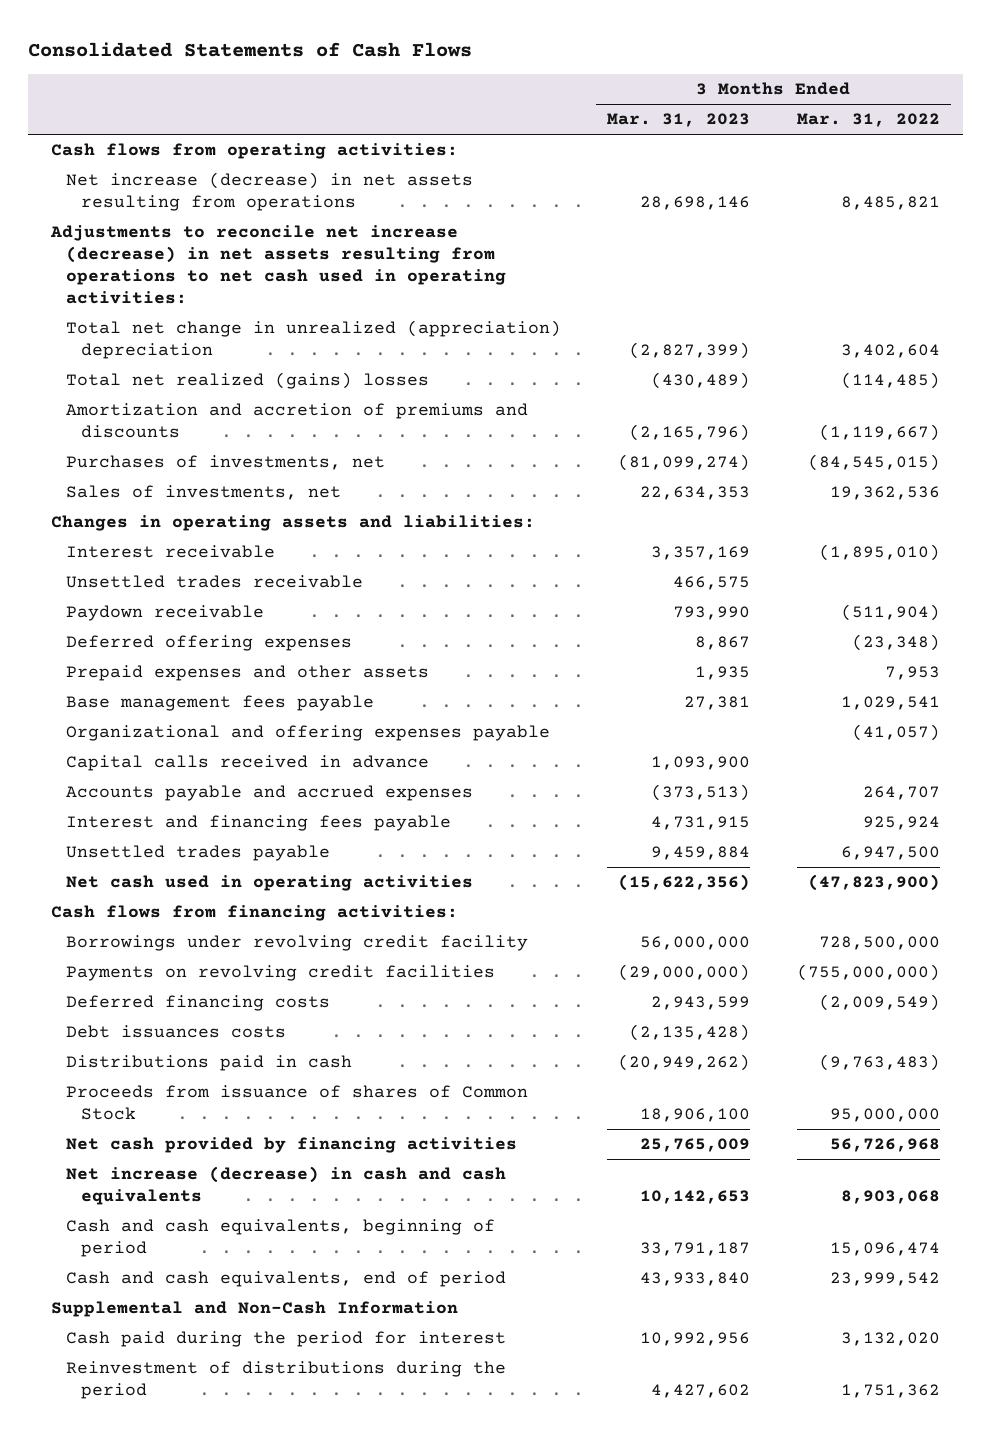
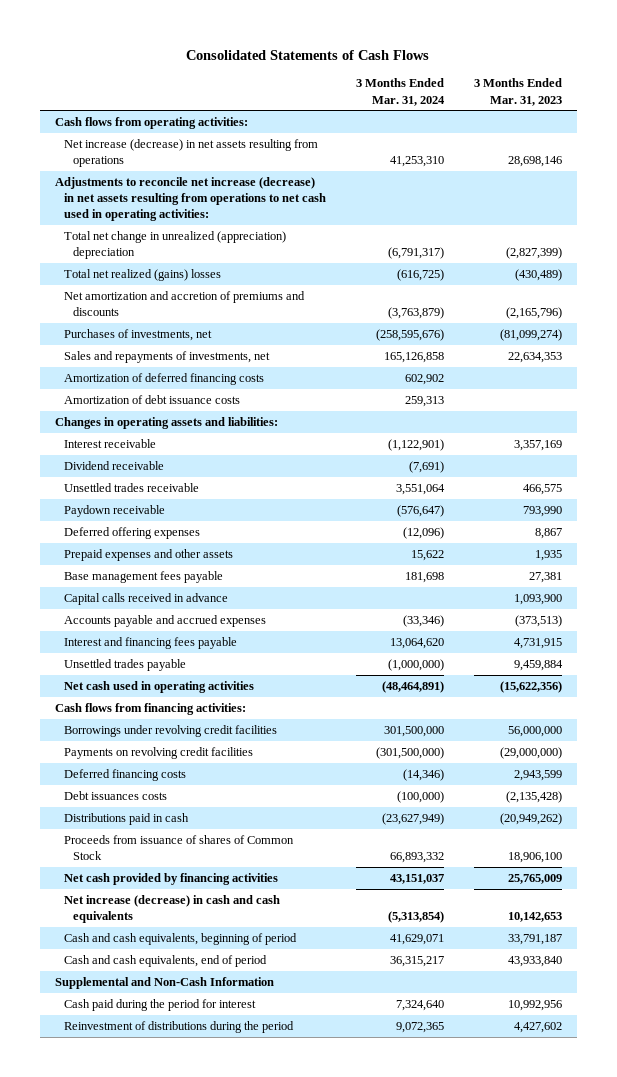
- | 3 Months Ended Mar. 31, 2023 | 3 Months Ended Mar. 31, 2022
+ | 3 Months Ended Mar. 31, 2024 | 3 Months Ended Mar. 31, 2023
- Amortization and accretion of premiums and discounts | (2,165,796) | (1,119,667)
+ Net amortization and accretion of premiums and discounts | (3,763,879) | (2,165,796)
- Sales of investments, net | 22,634,353 | 19,362,536
+ Sales and repayments of investments, net | 165,126,858 | 22,634,353
+ Amortization of deferred financing costs | 602,902 |
+ Amortization of debt issuance costs | 259,313 |
+ Dividend receivable | (7,691) |
- Organizational and offering expenses payable | | (41,057)
- Borrowings under revolving credit facility | 56,000,000 | 728,500,000
+ Borrowings under revolving credit facilities | 301,500,000 | 56,000,000

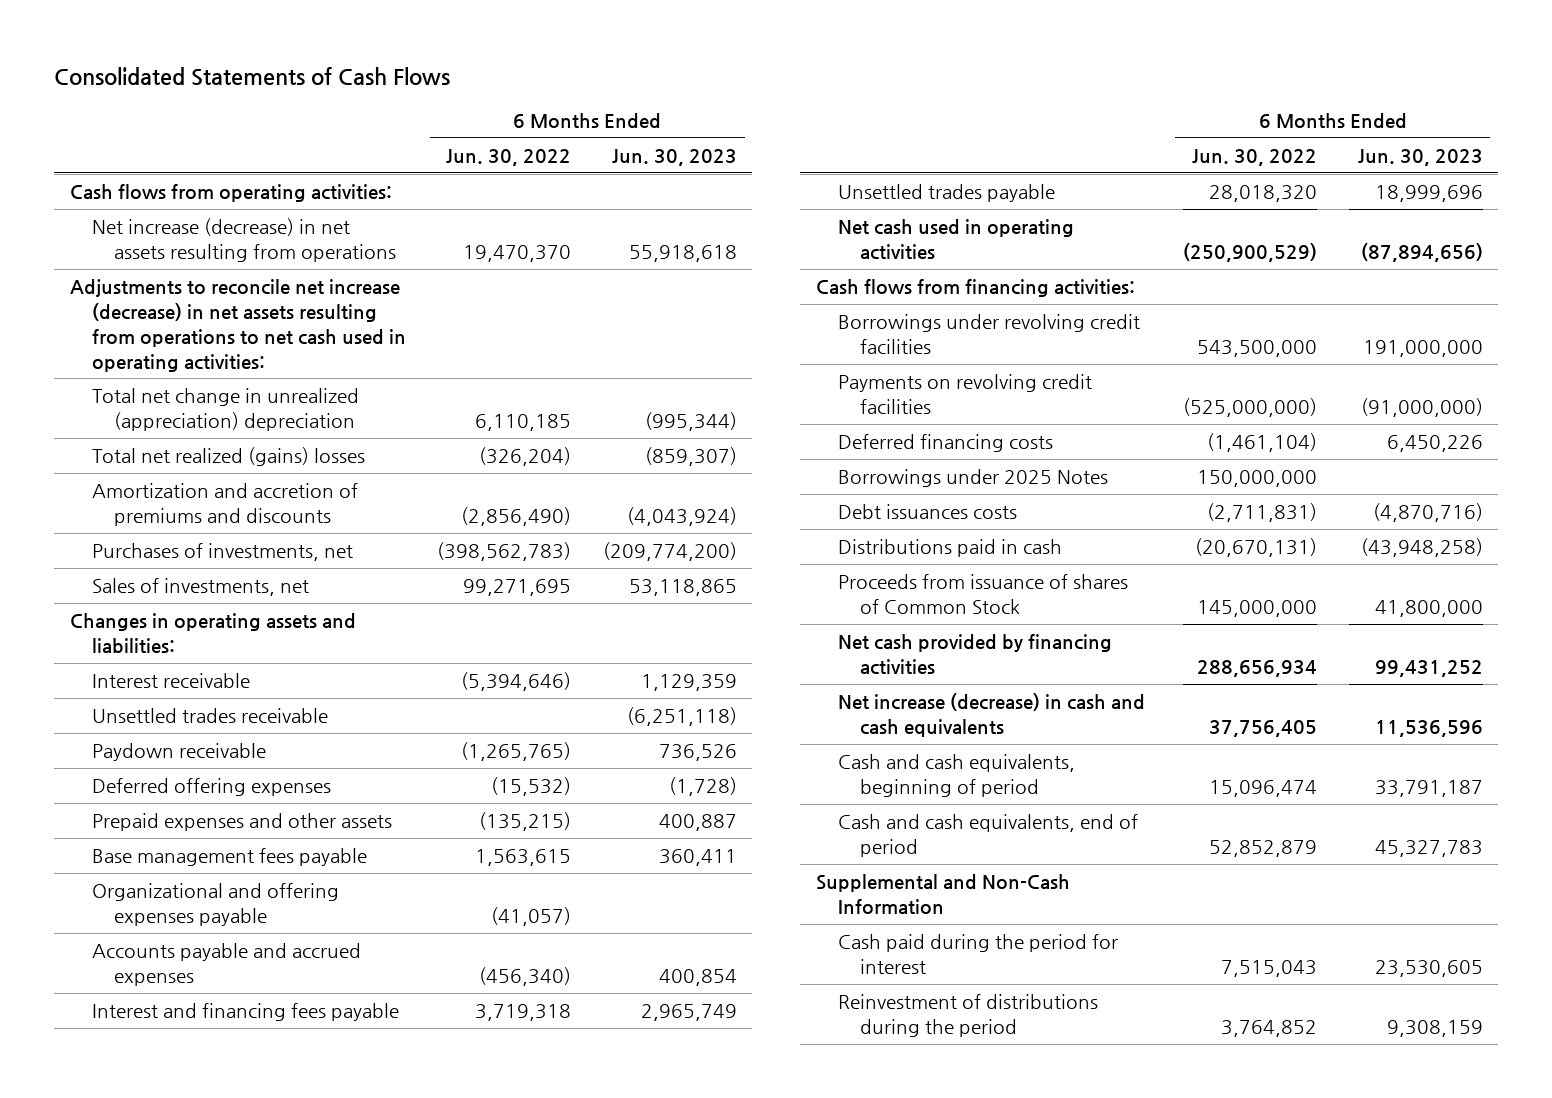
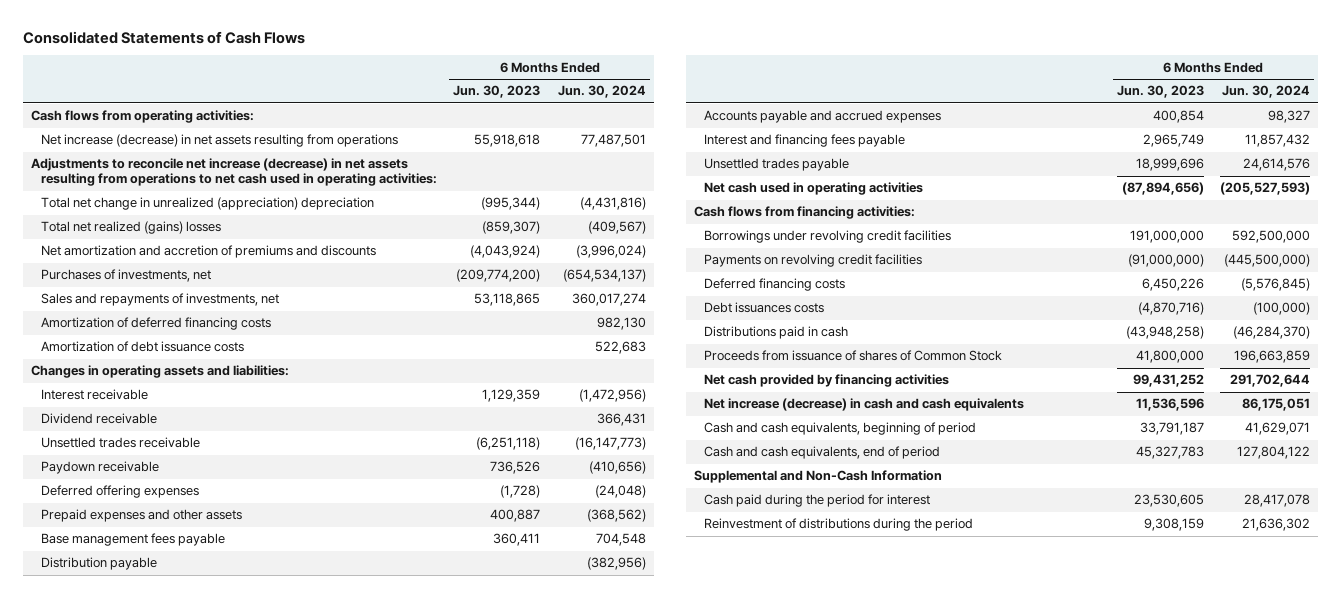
- | 6 Months Ended Jun. 30, 2022 | 6 Months Ended Jun. 30, 2023
+ | 6 Months Ended Jun. 30, 2023 | 6 Months Ended Jun. 30, 2024
- Amortization and accretion of premiums and discounts | (2,856,490) | (4,043,924)
+ Net amortization and accretion of premiums and discounts | (4,043,924) | (3,996,024)
- Sales of investments, net | 99,271,695 | 53,118,865
+ Sales and repayments of investments, net | 53,118,865 | 360,017,274
+ Amortization of deferred financing costs | | 982,130
+ Amortization of debt issuance costs | | 522,683
+ Dividend receivable | | 366,431
- Organizational and offering expenses payable | (41,057) |
+ Distribution payable | | (382,956)
- Borrowings under 2025 Notes | 150,000,000 |

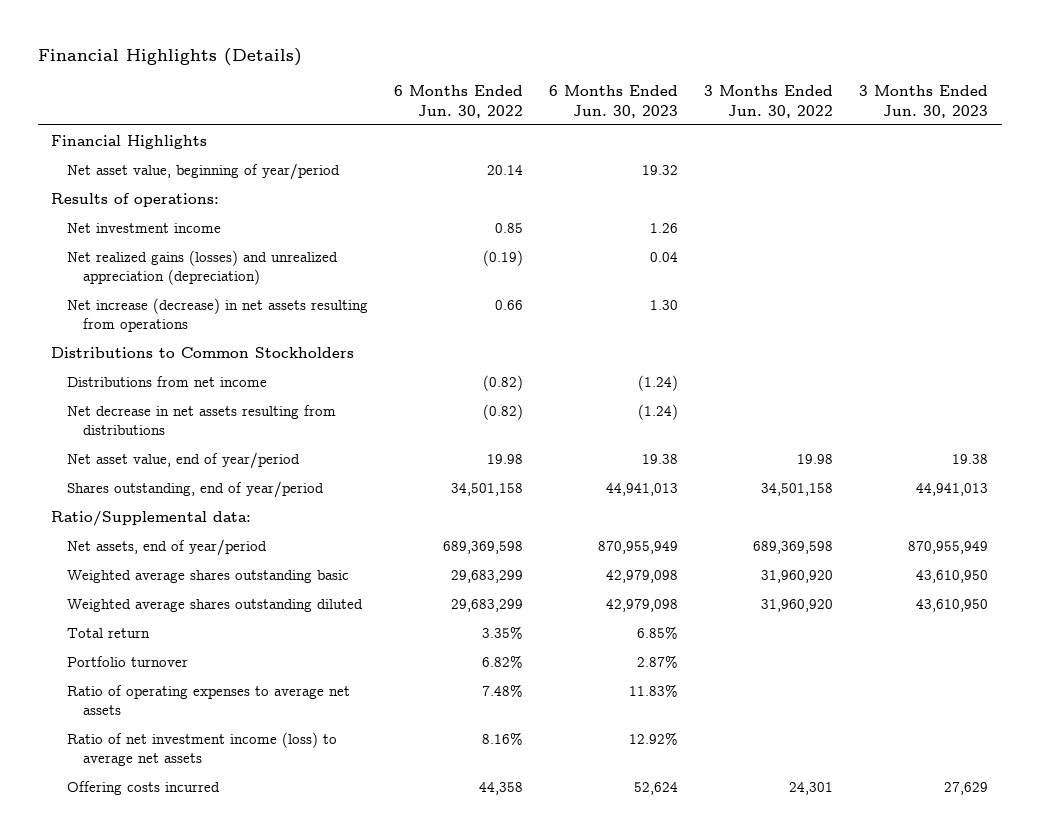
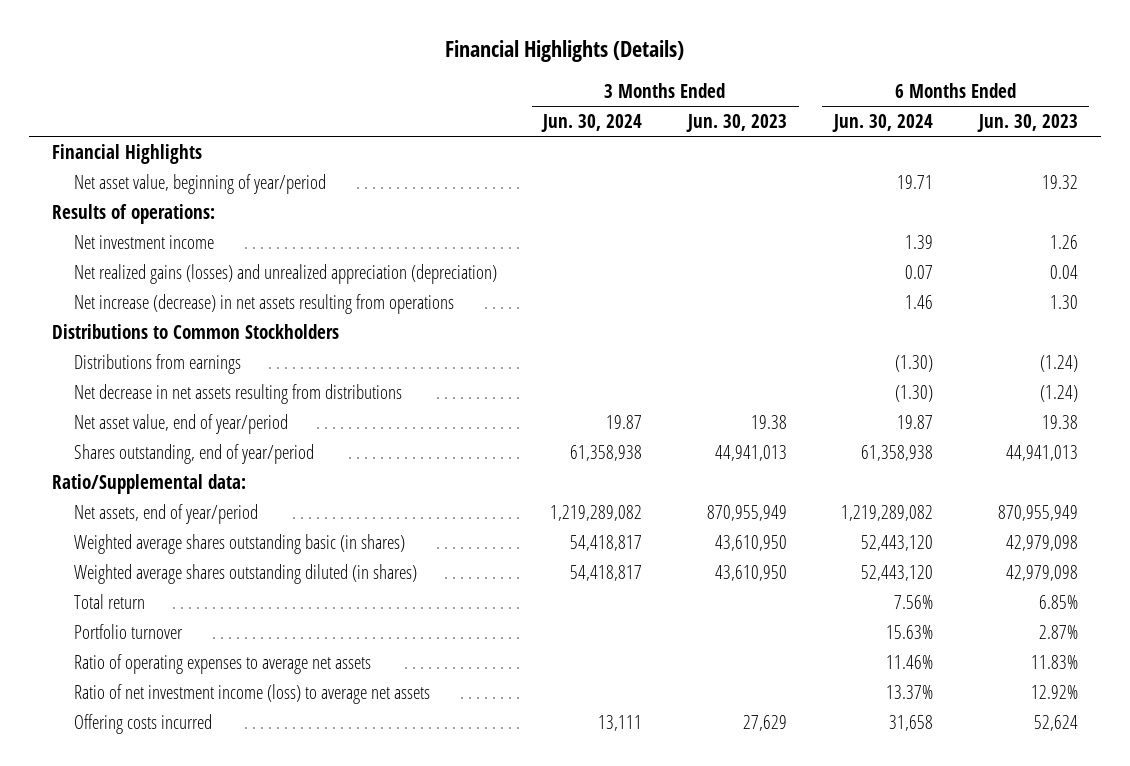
- | 6 Months Ended Jun. 30, 2022 | 6 Months Ended Jun. 30, 2023 | 3 Months Ended Jun. 30, 2022 | 3 Months Ended Jun. 30, 2023
+ | 3 Months Ended Jun. 30, 2024 | 3 Months Ended Jun. 30, 2023 | 6 Months Ended Jun. 30, 2024 | 6 Months Ended Jun. 30, 2023
- Distributions from net income | (0.82) | (1.24) | |
+ Distributions from earnings | | | (1.30) | (1.24)
- Weighted average shares outstanding basic | 29,683,299 | 42,979,098 | 31,960,920 | 43,610,950
- Weighted average shares outstanding diluted | 29,683,299 | 42,979,098 | 31,960,920 | 43,610,950
+ Weighted average shares outstanding basic (in shares) | 54,418,817 | 43,610,950 | 52,443,120 | 42,979,098
+ Weighted average shares outstanding diluted (in shares) | 54,418,817 | 43,610,950 | 52,443,120 | 42,979,098

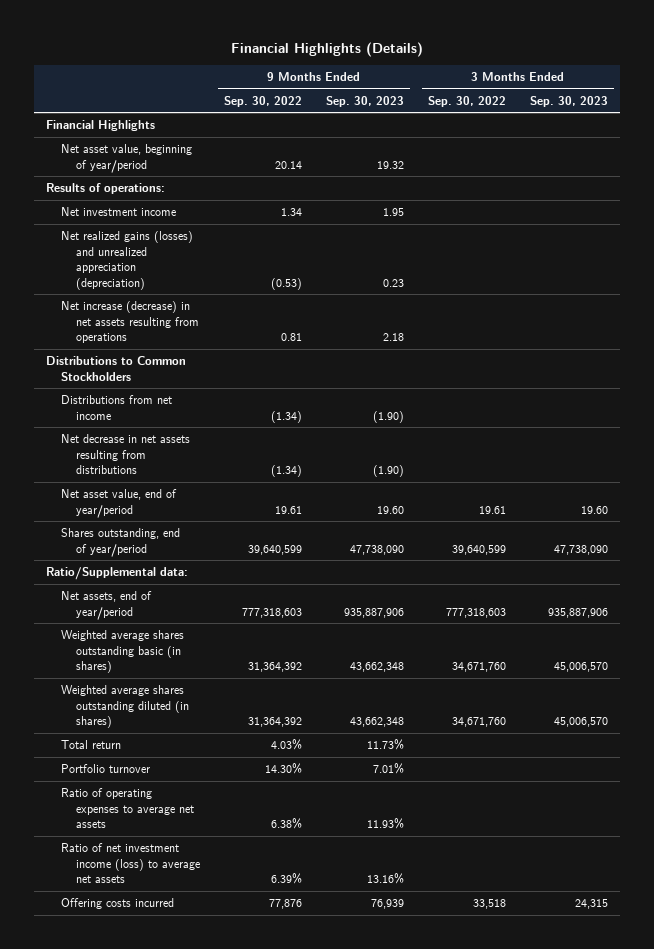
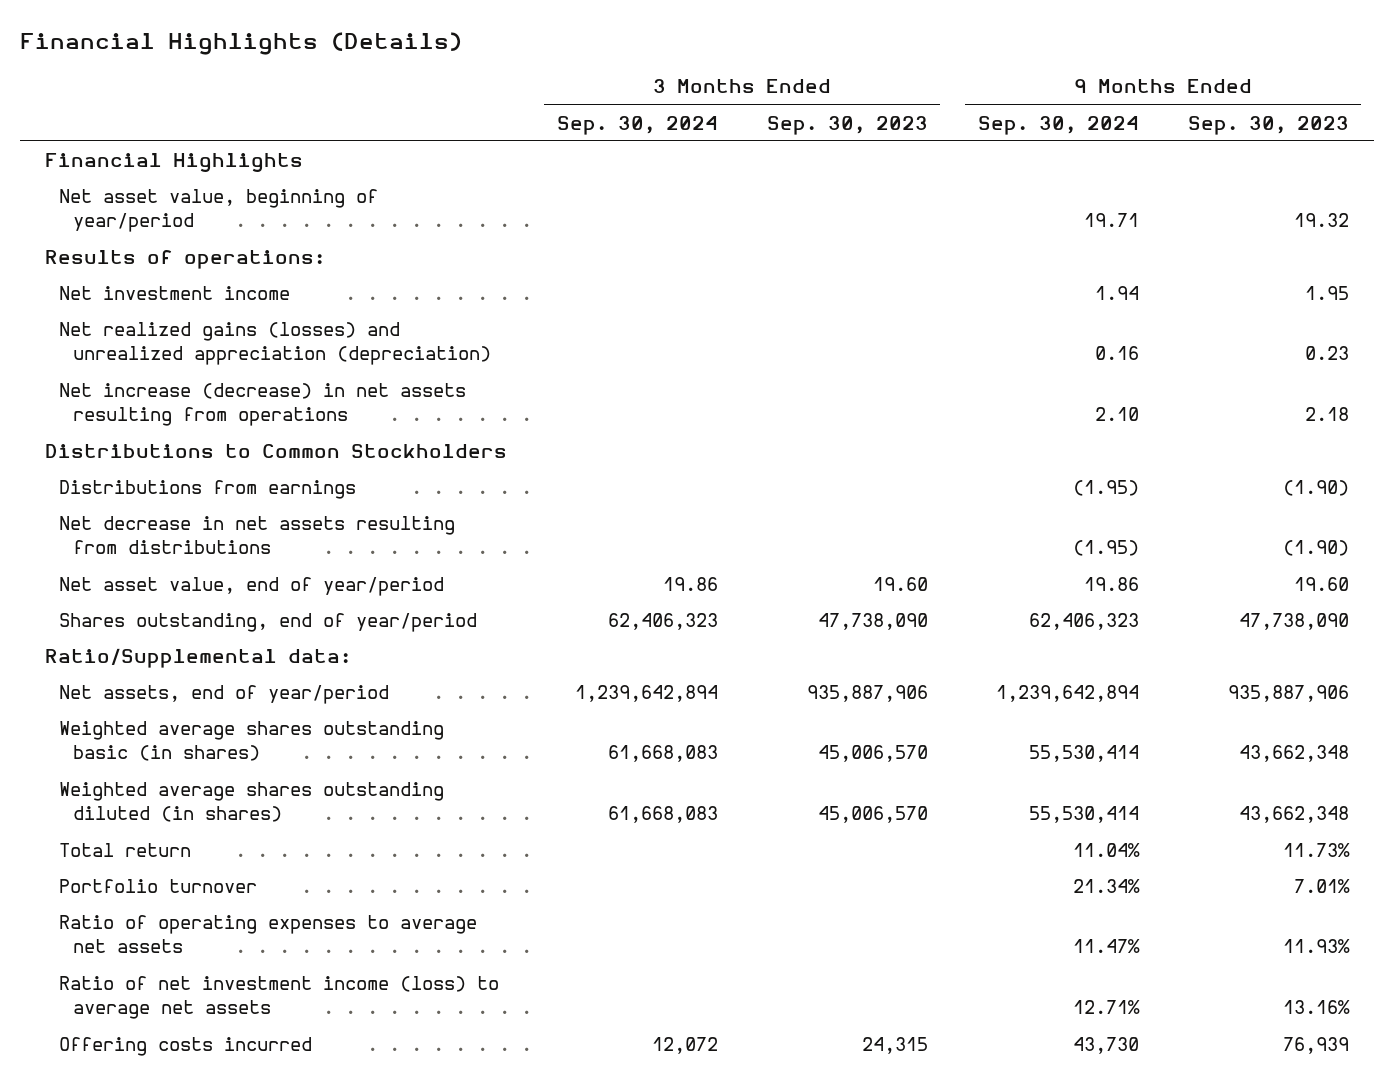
- | 9 Months Ended Sep. 30, 2022 | 9 Months Ended Sep. 30, 2023 | 3 Months Ended Sep. 30, 2022 | 3 Months Ended Sep. 30, 2023
+ | 3 Months Ended Sep. 30, 2024 | 3 Months Ended Sep. 30, 2023 | 9 Months Ended Sep. 30, 2024 | 9 Months Ended Sep. 30, 2023
- Distributions from net income | (1.34) | (1.90) | |
+ Distributions from earnings | | | (1.95) | (1.90)

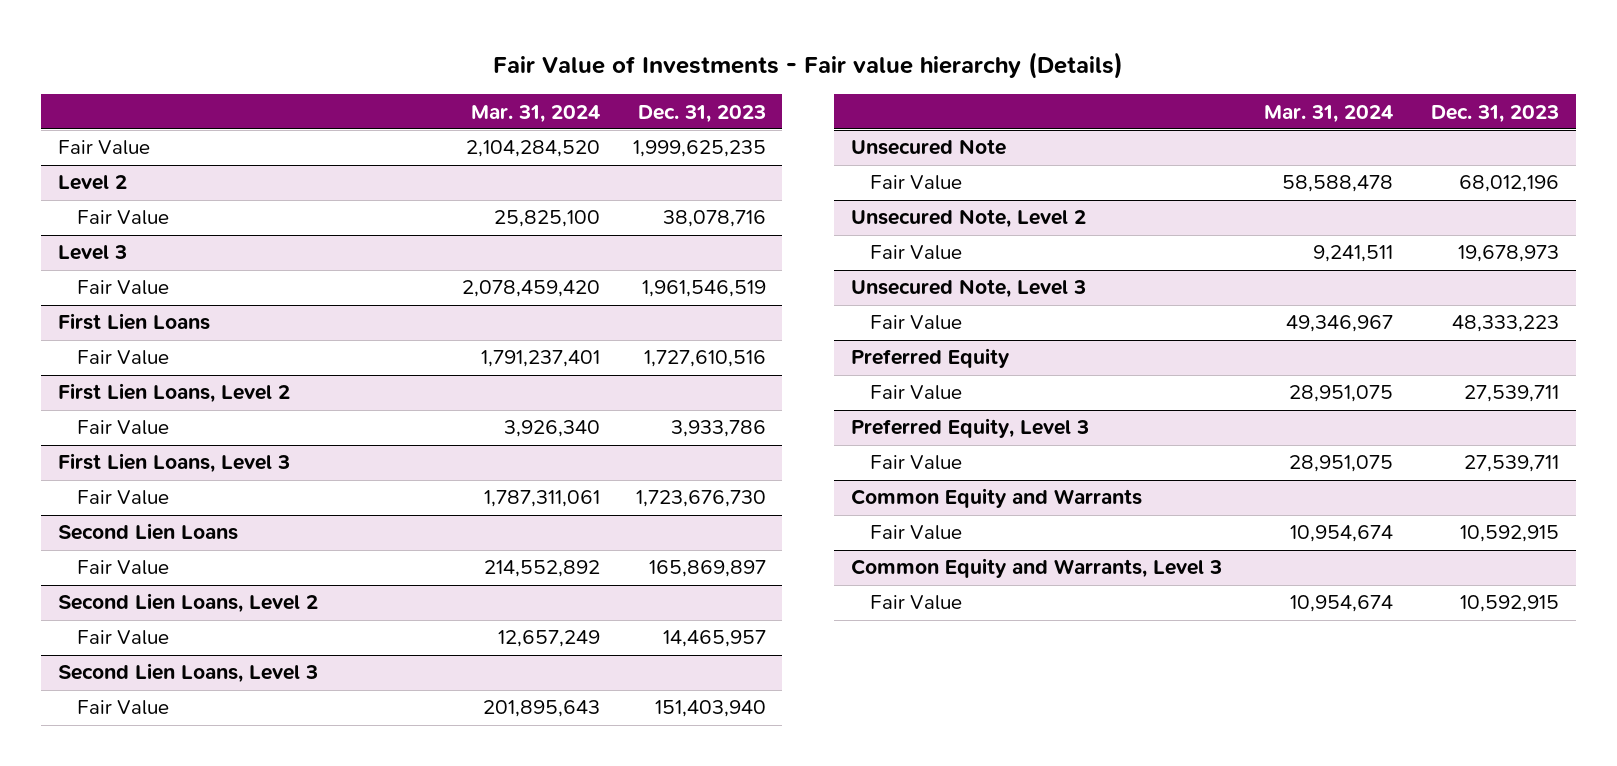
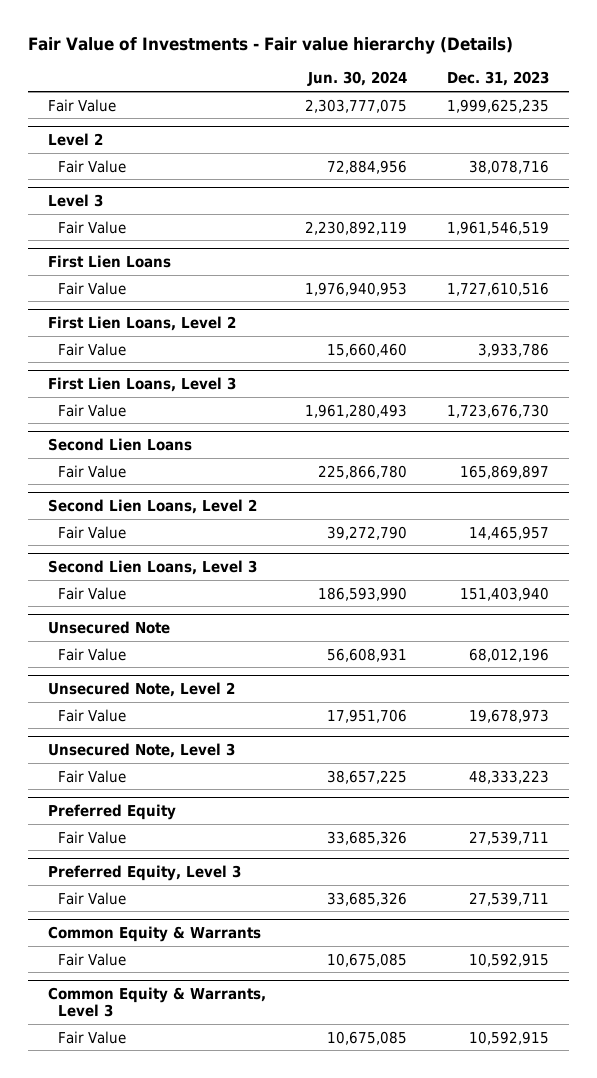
- | Mar. 31, 2024 | Dec. 31, 2023
+ | Jun. 30, 2024 | Dec. 31, 2023
- Common Equity and Warrants
+ Common Equity & Warrants
- Common Equity and Warrants, Level 3
+ Common Equity & Warrants, Level 3

